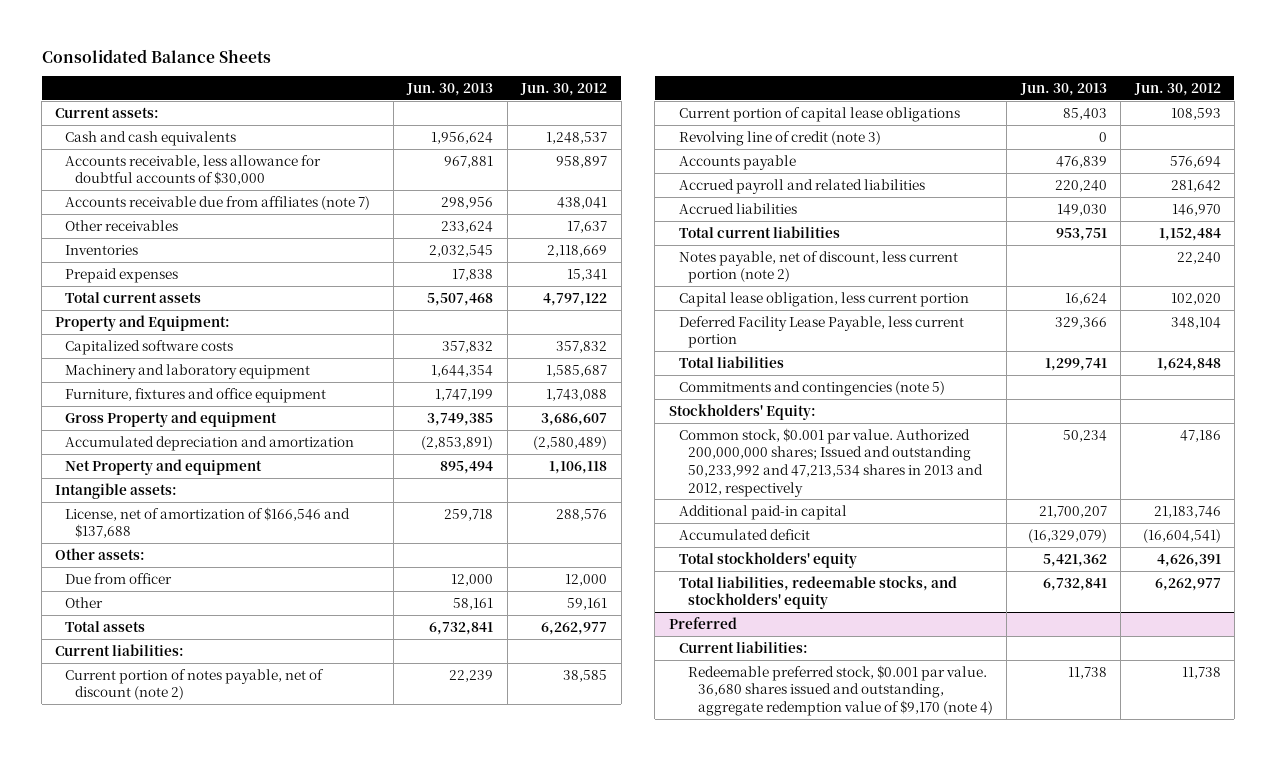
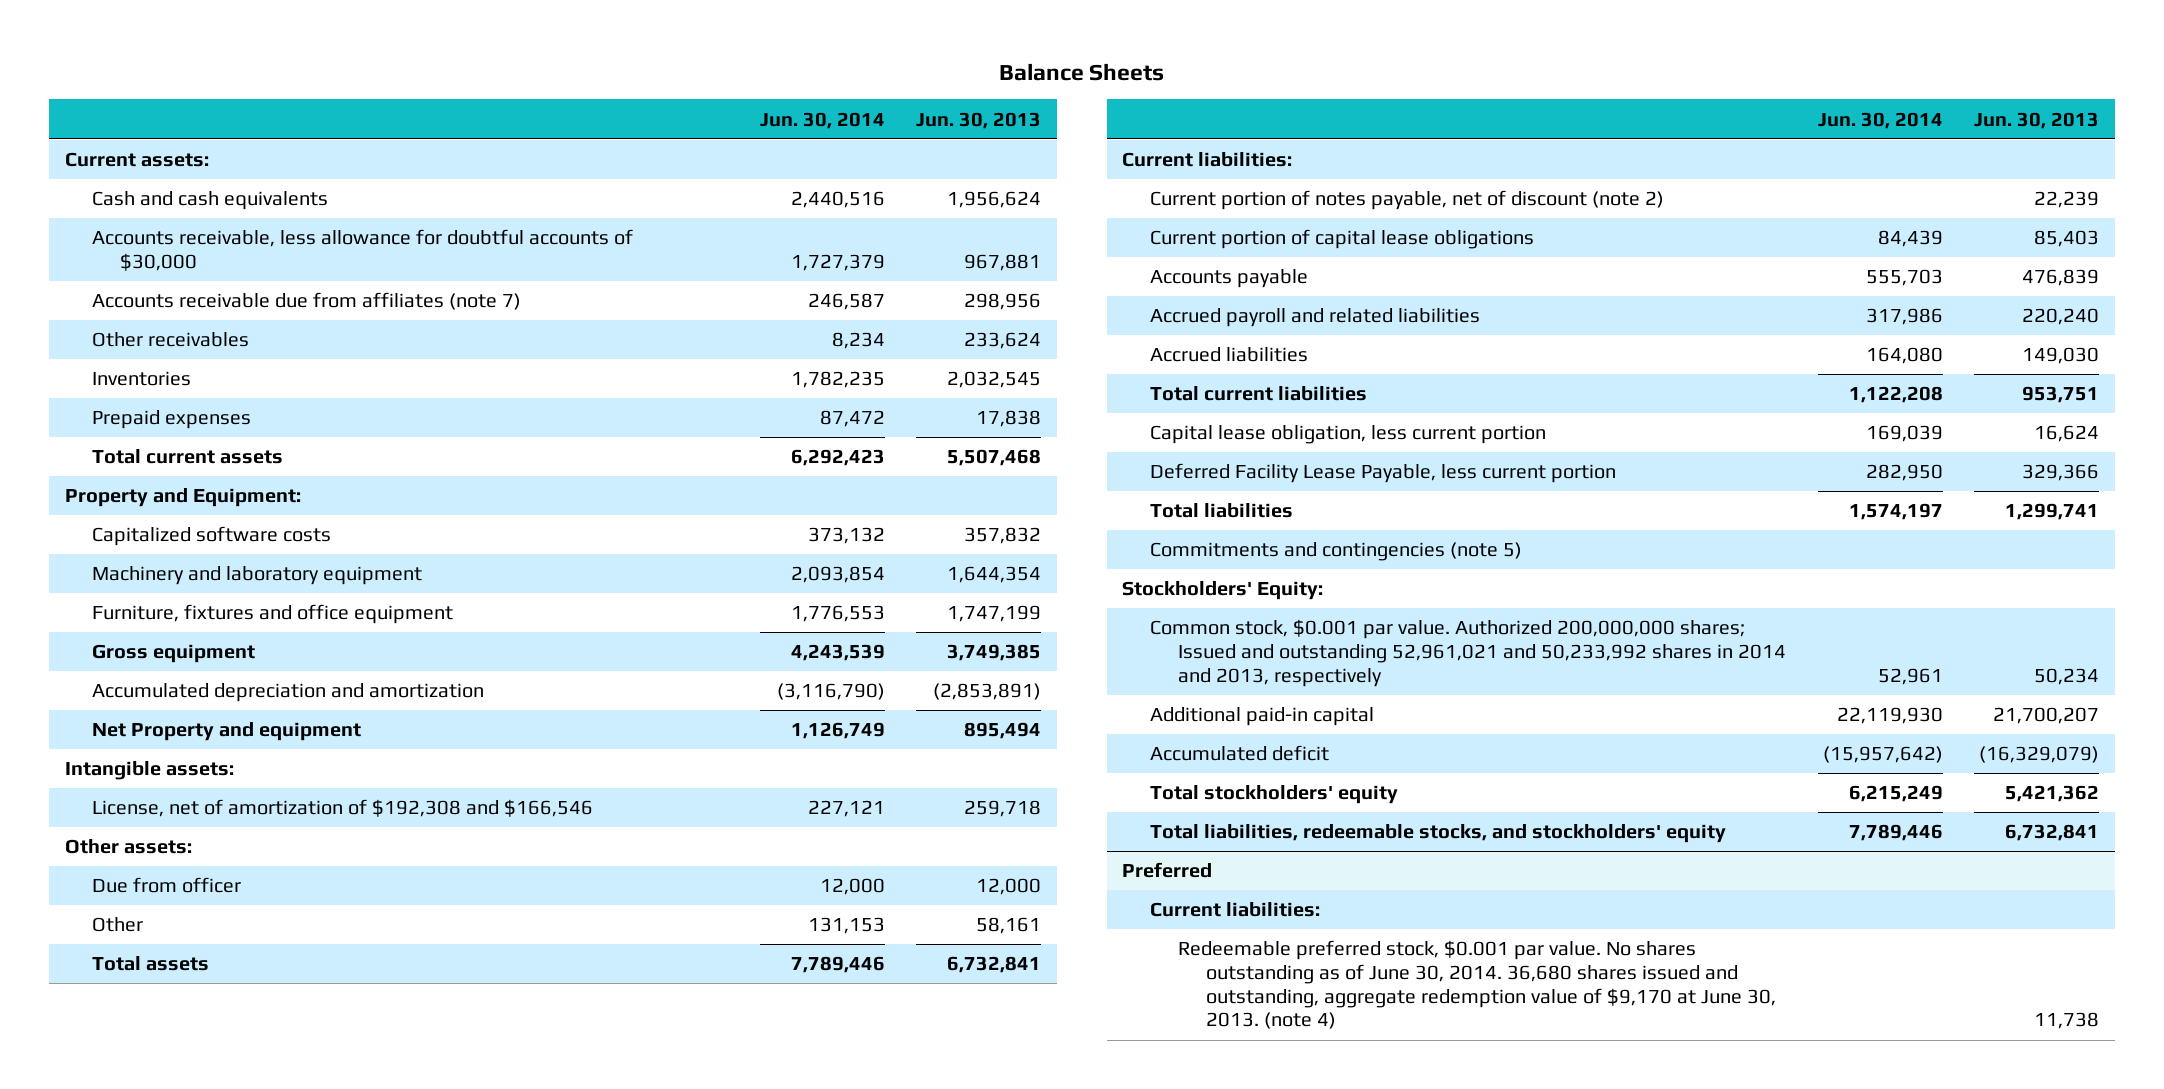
- Consolidated Balance Sheets
+ Balance Sheets
- | Jun. 30, 2013 | Jun. 30, 2012
+ | Jun. 30, 2014 | Jun. 30, 2013
- Gross Property and equipment | 3,749,385 | 3,686,607
+ Gross equipment | 4,243,539 | 3,749,385
- License, net of amortization of $166,546 and $137,688 | 259,718 | 288,576
+ License, net of amortization of $192,308 and $166,546 | 227,121 | 259,718
- Revolving line of credit (note 3) | 0 |
- Notes payable, net of discount, less current portion (note 2) | | 22,240
- Common stock, $0.001 par value. Authorized 200,000,000 shares; Issued and outstanding 50,233,992 and 47,213,534 shares in 2013 and 2012, respectively | 50,234 | 47,186
+ Common stock, $0.001 par value. Authorized 200,000,000 shares; Issued and outstanding 52,961,021 and 50,233,992 shares in 2014 and 2013, respectively | 52,961 | 50,234
@ Preferred
- Redeemable preferred stock, $0.001 par value. 36,680 shares issued and outstanding, aggregate redemption value of $9,170 (note 4) | 11,738 | 11,738
+ Redeemable preferred stock, $0.001 par value. No shares outstanding as of June 30, 2014. 36,680 shares issued and outstanding, aggregate redemption value of $9,170 at June 30, 2013. (note 4) | | 11,738

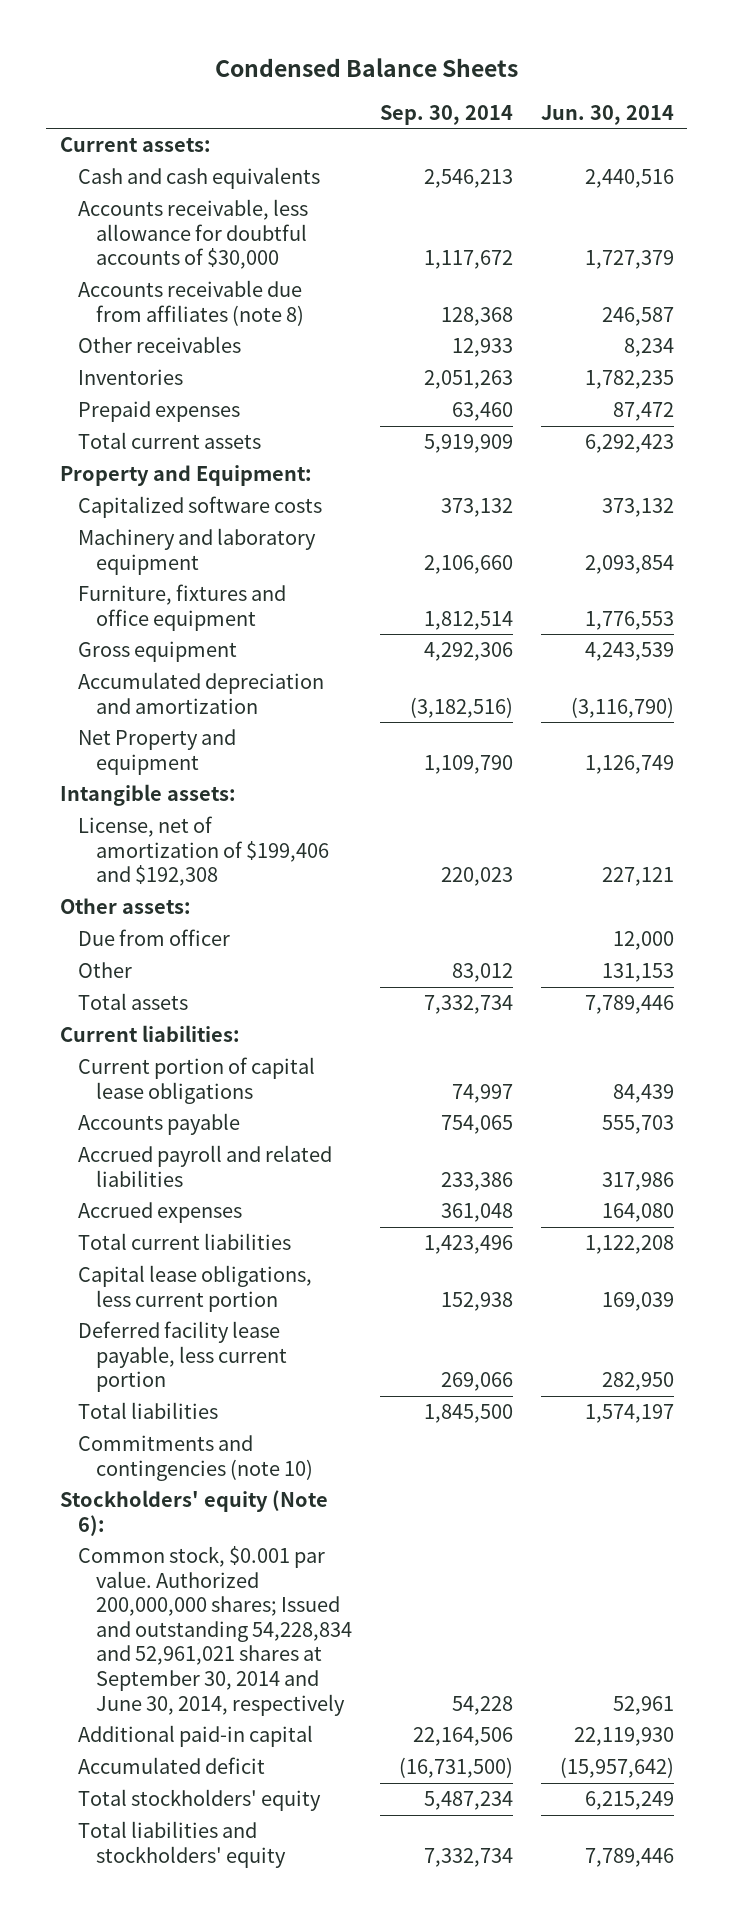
- Balance Sheets
+ Condensed Balance Sheets
- | Jun. 30, 2014 | Jun. 30, 2013
+ | Sep. 30, 2014 | Jun. 30, 2014
- Accounts receivable due from affiliates (note 7) | 246,587 | 298,956
+ Accounts receivable due from affiliates (note 8) | 128,368 | 246,587
- License, net of amortization of $192,308 and $166,546 | 227,121 | 259,718
+ License, net of amortization of $199,406 and $192,308 | 220,023 | 227,121
- Current portion of notes payable, net of discount (note 2) | | 22,239
- Accrued liabilities | 164,080 | 149,030
+ Accrued expenses | 361,048 | 164,080
- Capital lease obligation, less current portion | 169,039 | 16,624
- Deferred Facility Lease Payable, less current portion | 282,950 | 329,366
+ Capital lease obligations, less current portion | 152,938 | 169,039
+ Deferred facility lease payable, less current portion | 269,066 | 282,950
- Commitments and contingencies (note 5)
- Stockholders' Equity:
- Common stock, $0.001 par value. Authorized 200,000,000 shares; Issued and outstanding 52,961,021 and 50,233,992 shares in 2014 and 2013, respectively | 52,961 | 50,234
+ Commitments and contingencies (note 10)
+ Stockholders' equity (Note 6):
+ Common stock, $0.001 par value. Authorized 200,000,000 shares; Issued and outstanding 54,228,834 and 52,961,021 shares at September 30, 2014 and June 30, 2014, respectively | 54,228 | 52,961
- Total liabilities, redeemable stocks, and stockholders' equity | 7,789,446 | 6,732,841
- Preferred
- Current liabilities:
- Redeemable preferred stock, $0.001 par value. No shares outstanding as of June 30, 2014. 36,680 shares issued and outstanding, aggregate redemption value of $9,170 at June 30, 2013. (note 4) | | 11,738
+ Total liabilities and stockholders' equity | 7,332,734 | 7,789,446

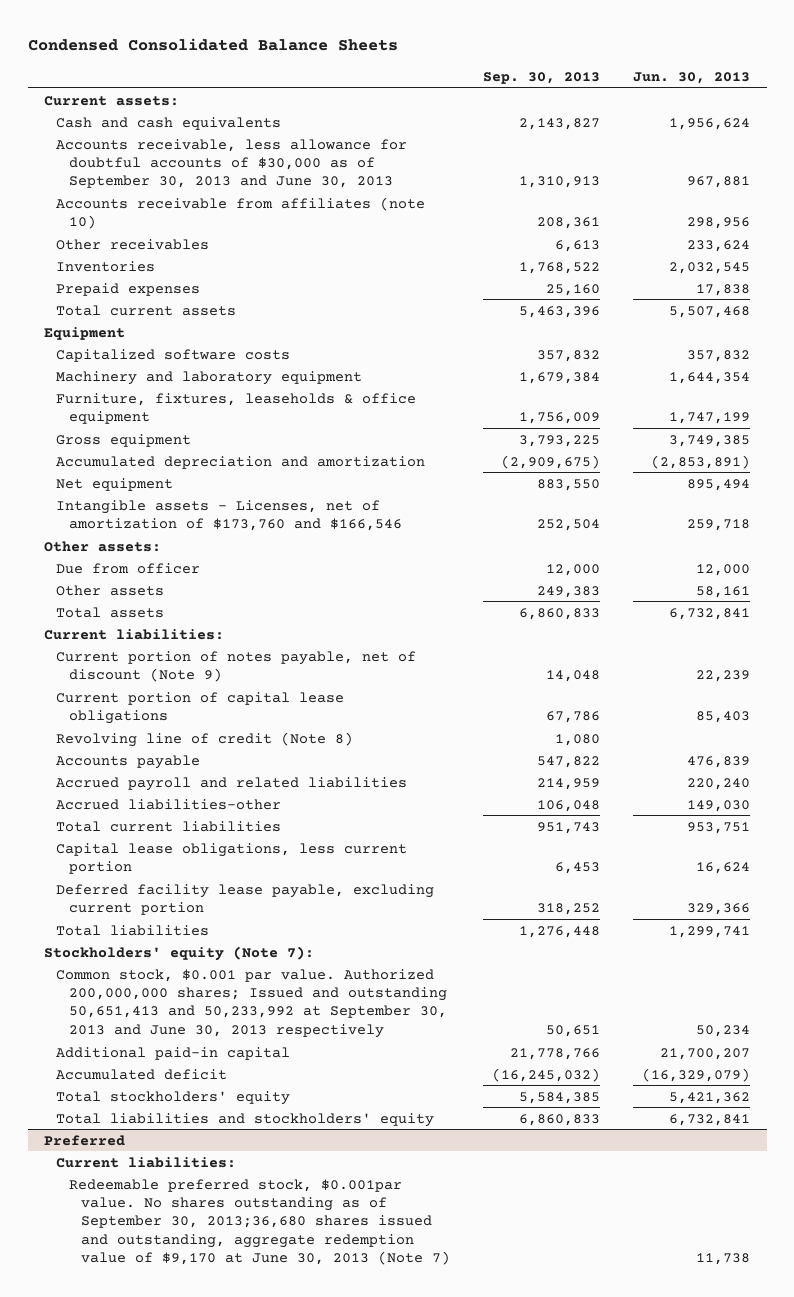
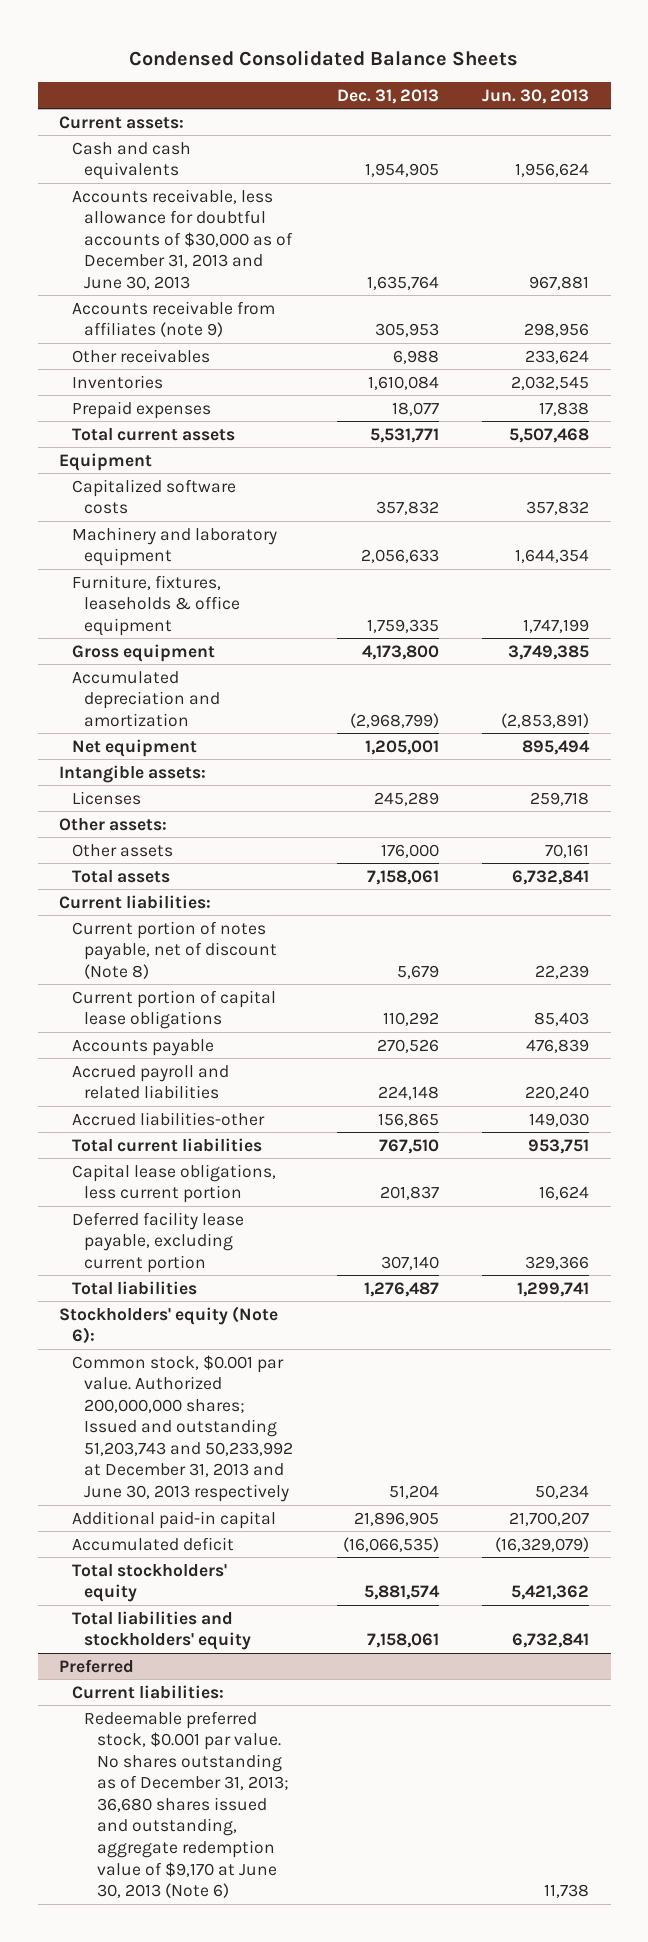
- | Sep. 30, 2013 | Jun. 30, 2013
+ | Dec. 31, 2013 | Jun. 30, 2013
- Accounts receivable, less allowance for doubtful accounts of $30,000 as of September 30, 2013 and June 30, 2013 | 1,310,913 | 967,881
- Accounts receivable from affiliates (note 10) | 208,361 | 298,956
+ Accounts receivable, less allowance for doubtful accounts of $30,000 as of December 31, 2013 and June 30, 2013 | 1,635,764 | 967,881
+ Accounts receivable from affiliates (note 9) | 305,953 | 298,956
- Intangible assets - Licenses, net of amortization of $173,760 and $166,546 | 252,504 | 259,718
+ Intangible assets:
+ Licenses | 245,289 | 259,718
- Due from officer | 12,000 | 12,000
- Other assets | 249,383 | 58,161
+ Other assets | 176,000 | 70,161
- Current portion of notes payable, net of discount (Note 9) | 14,048 | 22,239
+ Current portion of notes payable, net of discount (Note 8) | 5,679 | 22,239
- Revolving line of credit (Note 8) | 1,080 |
- Stockholders' equity (Note 7):
- Common stock, $0.001 par value. Authorized 200,000,000 shares; Issued and outstanding 50,651,413 and 50,233,992 at September 30, 2013 and June 30, 2013 respectively | 50,651 | 50,234
+ Stockholders' equity (Note 6):
+ Common stock, $0.001 par value. Authorized 200,000,000 shares; Issued and outstanding 51,203,743 and 50,233,992 at December 31, 2013 and June 30, 2013 respectively | 51,204 | 50,234
@ Preferred
- Redeemable preferred stock, $0.001par value. No shares outstanding as of September 30, 2013;36,680 shares issued and outstanding, aggregate redemption value of $9,170 at June 30, 2013 (Note 7) | | 11,738
+ Redeemable preferred stock, $0.001 par value. No shares outstanding as of December 31, 2013; 36,680 shares issued and outstanding, aggregate redemption value of $9,170 at June 30, 2013 (Note 6) | | 11,738

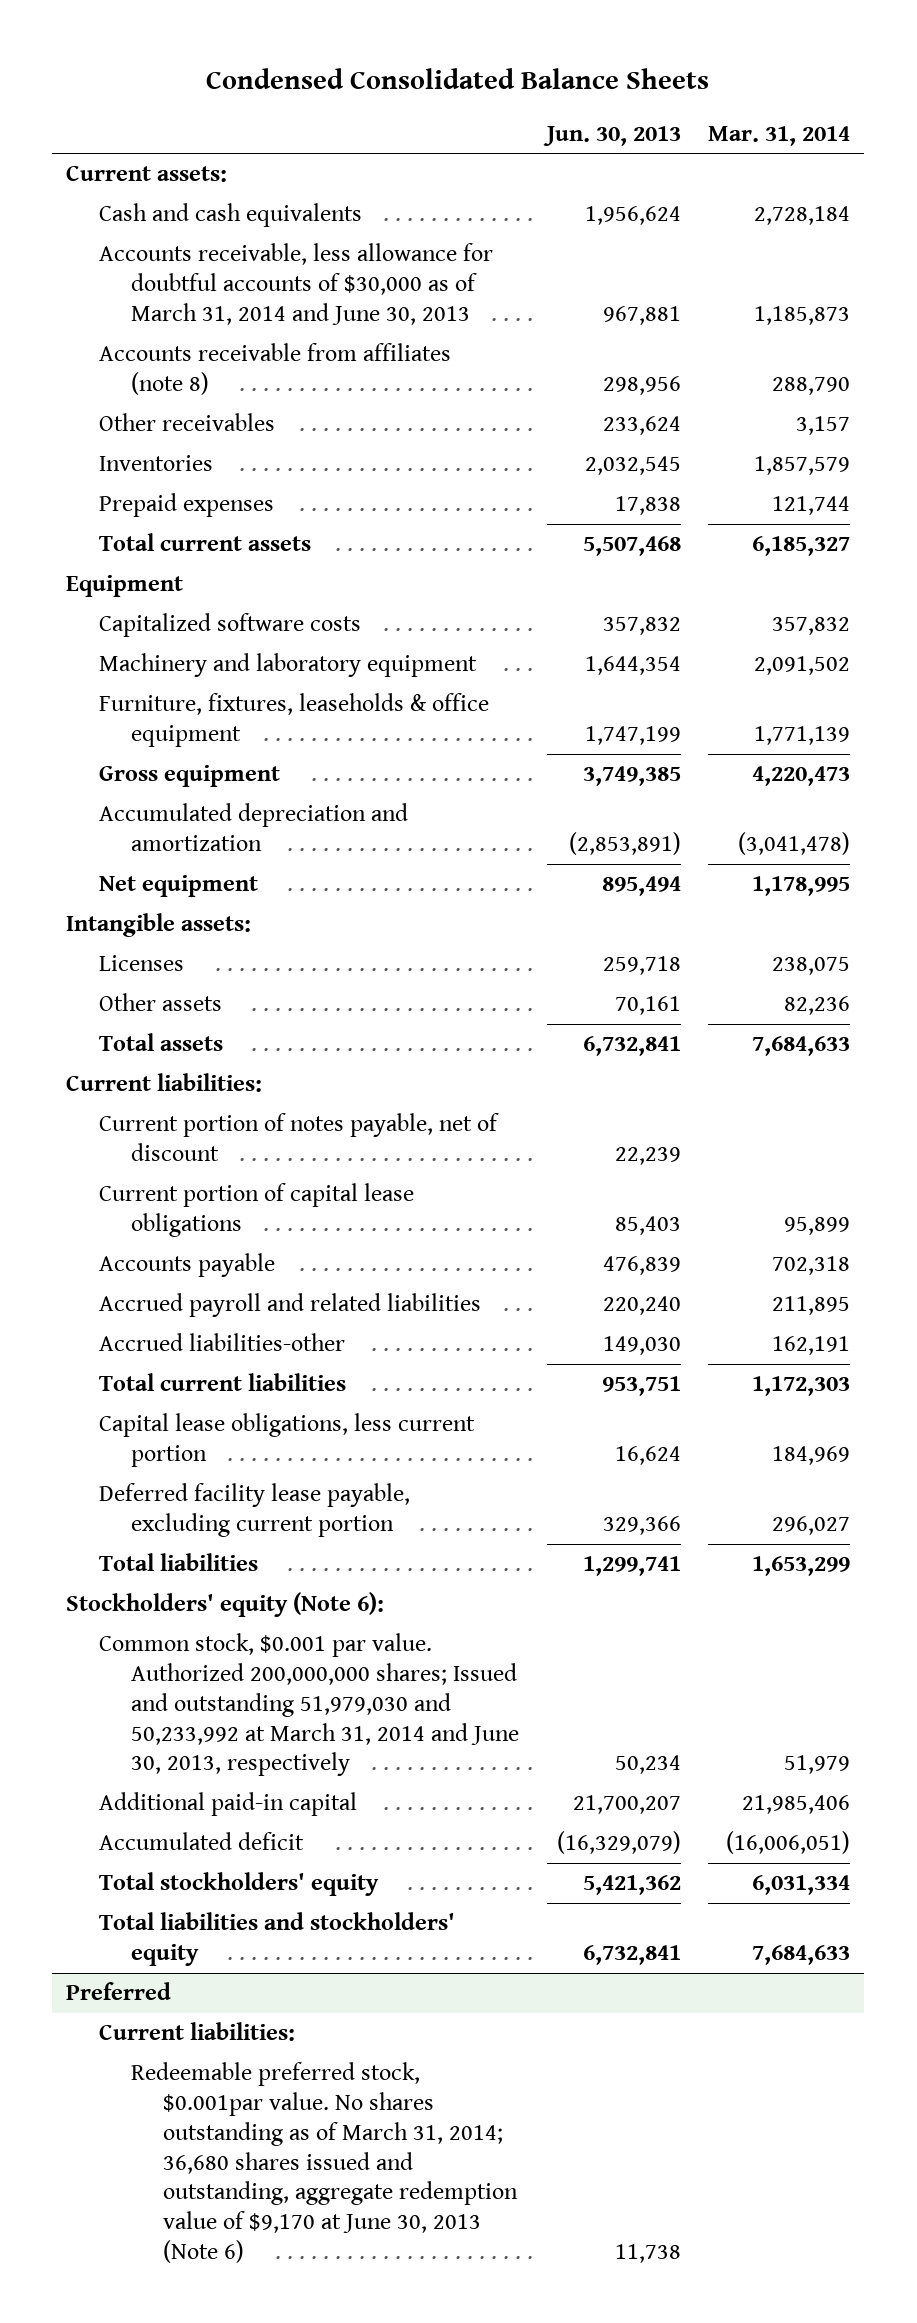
- | Dec. 31, 2013 | Jun. 30, 2013
+ | Jun. 30, 2013 | Mar. 31, 2014
- Accounts receivable, less allowance for doubtful accounts of $30,000 as of December 31, 2013 and June 30, 2013 | 1,635,764 | 967,881
- Accounts receivable from affiliates (note 9) | 305,953 | 298,956
+ Accounts receivable, less allowance for doubtful accounts of $30,000 as of March 31, 2014 and June 30, 2013 | 967,881 | 1,185,873
+ Accounts receivable from affiliates (note 8) | 298,956 | 288,790
- Other assets:
- Current portion of notes payable, net of discount (Note 8) | 5,679 | 22,239
+ Current portion of notes payable, net of discount | 22,239 |
- Common stock, $0.001 par value. Authorized 200,000,000 shares; Issued and outstanding 51,203,743 and 50,233,992 at December 31, 2013 and June 30, 2013 respectively | 51,204 | 50,234
+ Common stock, $0.001 par value. Authorized 200,000,000 shares; Issued and outstanding 51,979,030 and 50,233,992 at March 31, 2014 and June 30, 2013, respectively | 50,234 | 51,979
@ Preferred
- Redeemable preferred stock, $0.001 par value. No shares outstanding as of December 31, 2013; 36,680 shares issued and outstanding, aggregate redemption value of $9,170 at June 30, 2013 (Note 6) | | 11,738
+ Redeemable preferred stock, $0.001par value. No shares outstanding as of March 31, 2014; 36,680 shares issued and outstanding, aggregate redemption value of $9,170 at June 30, 2013 (Note 6) | 11,738 |

